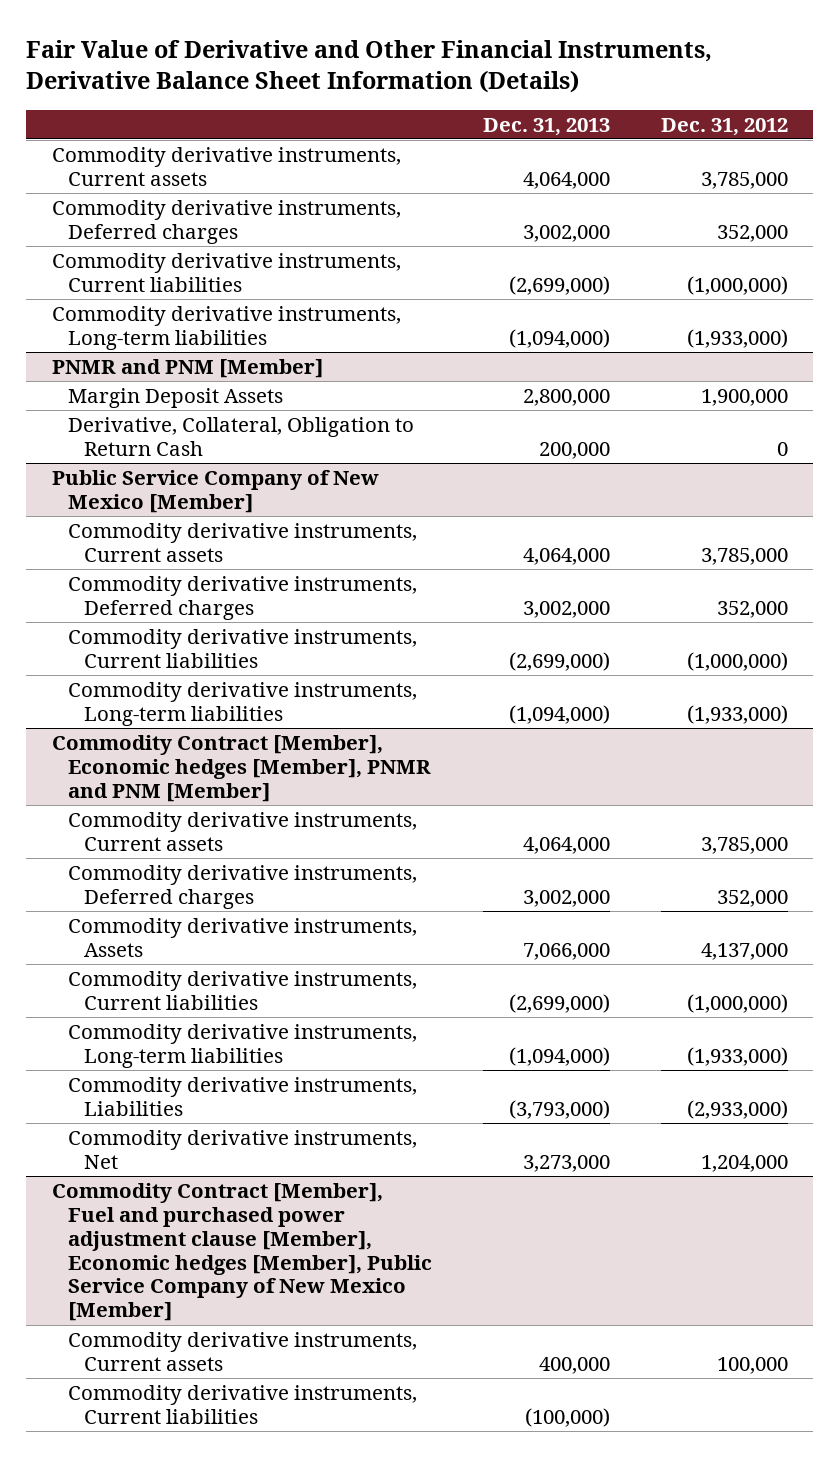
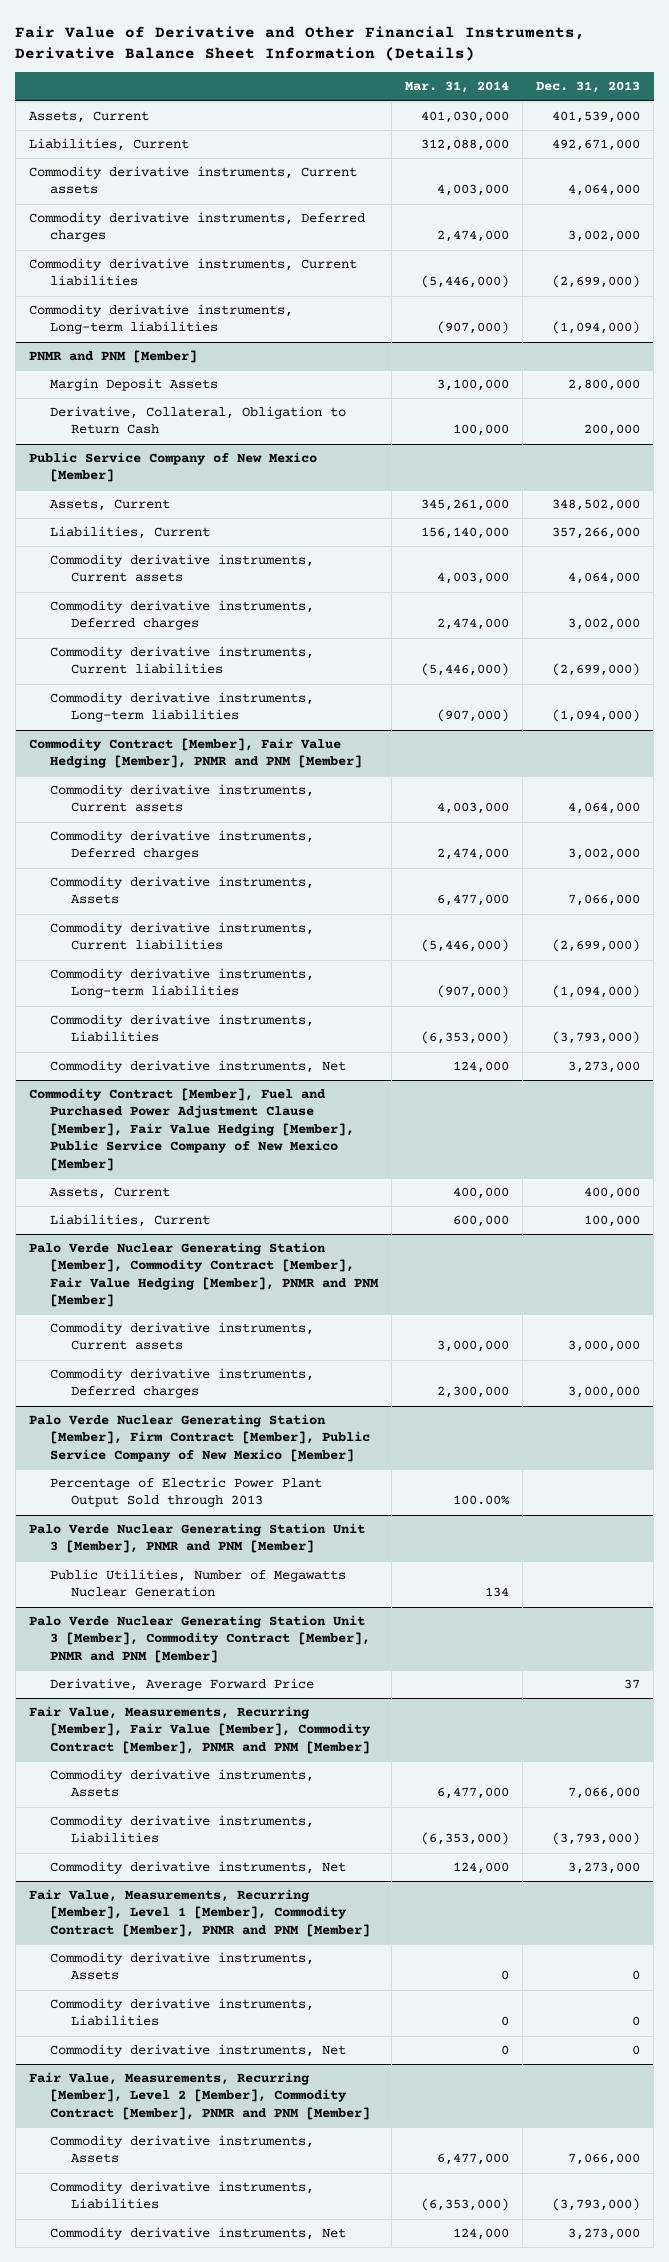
- | Dec. 31, 2013 | Dec. 31, 2012
+ | Mar. 31, 2014 | Dec. 31, 2013
+ Assets, Current | 401,030,000 | 401,539,000
+ Liabilities, Current | 312,088,000 | 492,671,000
@ Public Service Company of New Mexico [Member]
+ Assets, Current | 345,261,000 | 348,502,000
+ Liabilities, Current | 156,140,000 | 357,266,000
- Commodity Contract [Member], Economic hedges [Member], PNMR and PNM [Member]
+ Commodity Contract [Member], Fair Value Hedging [Member], PNMR and PNM [Member]
- Commodity Contract [Member], Fuel and purchased power adjustment clause [Member], Economic hedges [Member], Public Service Company of New Mexico [Member]
- Commodity derivative instruments, Current assets | 400,000 | 100,000
- Commodity derivative instruments, Current liabilities | (100,000) |
+ Commodity Contract [Member], Fuel and Purchased Power Adjustment Clause [Member], Fair Value Hedging [Member], Public Service Company of New Mexico [Member]
+ Assets, Current | 400,000 | 400,000
+ Liabilities, Current | 600,000 | 100,000
+ Palo Verde Nuclear Generating Station [Member], Commodity Contract [Member], Fair Value Hedging [Member], PNMR and PNM [Member]
+ Commodity derivative instruments, Current assets | 3,000,000 | 3,000,000
+ Commodity derivative instruments, Deferred charges | 2,300,000 | 3,000,000
+ Palo Verde Nuclear Generating Station [Member], Firm Contract [Member], Public Service Company of New Mexico [Member]
+ Percentage of Electric Power Plant Output Sold through 2013 | 100.00% |
+ Palo Verde Nuclear Generating Station Unit 3 [Member], PNMR and PNM [Member]
+ Public Utilities, Number of Megawatts Nuclear Generation | 134 |
+ Palo Verde Nuclear Generating Station Unit 3 [Member], Commodity Contract [Member], PNMR and PNM [Member]
+ Derivative, Average Forward Price | | 37
+ Fair Value, Measurements, Recurring [Member], Fair Value [Member], Commodity Contract [Member], PNMR and PNM [Member]
+ Commodity derivative instruments, Assets | 6,477,000 | 7,066,000
+ Commodity derivative instruments, Liabilities | (6,353,000) | (3,793,000)
+ Commodity derivative instruments, Net | 124,000 | 3,273,000
+ Fair Value, Measurements, Recurring [Member], Level 1 [Member], Commodity Contract [Member], PNMR and PNM [Member]
+ Commodity derivative instruments, Assets | 0 | 0
+ Commodity derivative instruments, Liabilities | 0 | 0
+ Commodity derivative instruments, Net | 0 | 0
+ Fair Value, Measurements, Recurring [Member], Level 2 [Member], Commodity Contract [Member], PNMR and PNM [Member]
+ Commodity derivative instruments, Assets | 6,477,000 | 7,066,000
+ Commodity derivative instruments, Liabilities | (6,353,000) | (3,793,000)
+ Commodity derivative instruments, Net | 124,000 | 3,273,000

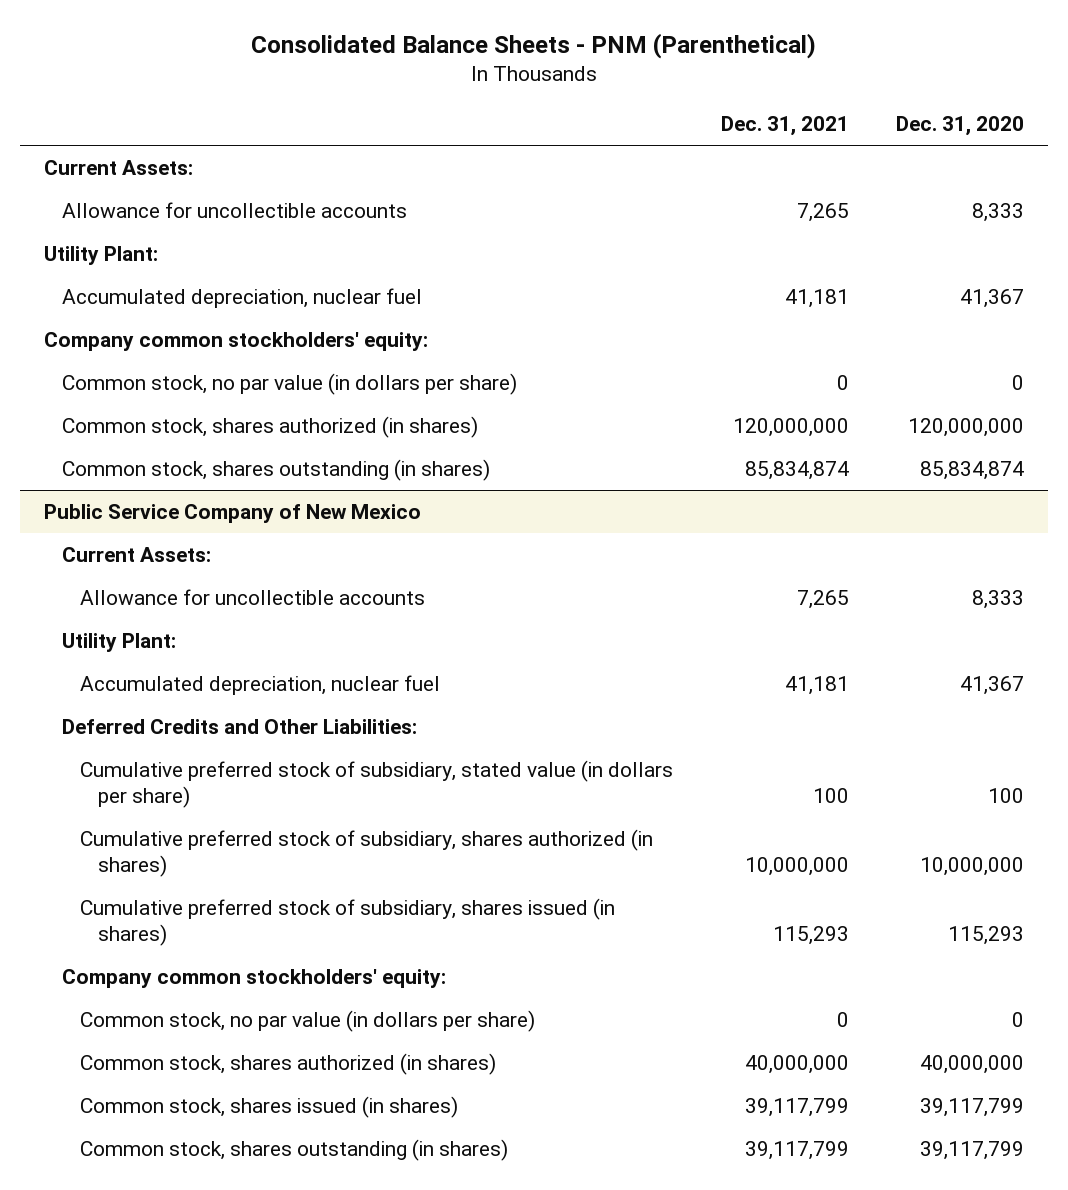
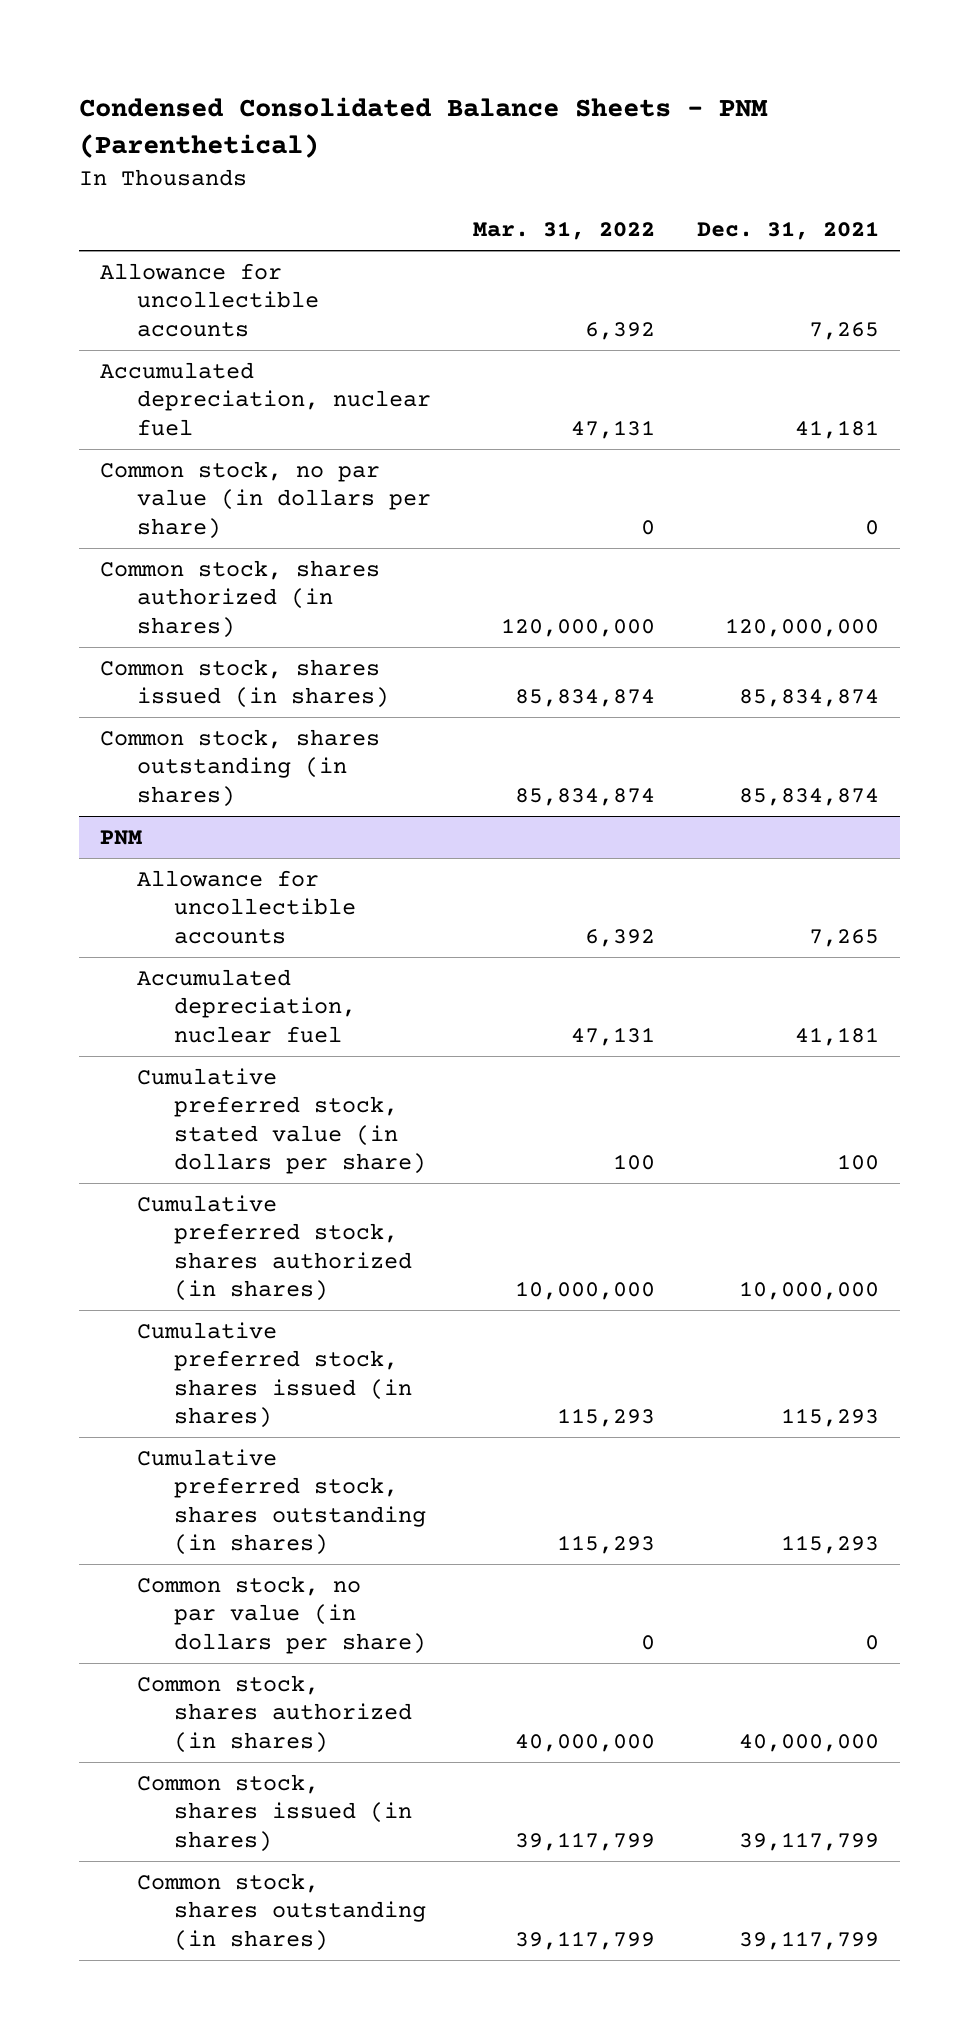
- Consolidated Balance Sheets - PNM (Parenthetical)
+ Condensed Consolidated Balance Sheets - PNM (Parenthetical)
- | Dec. 31, 2021 | Dec. 31, 2020
+ | Mar. 31, 2022 | Dec. 31, 2021
- Current Assets:
- Utility Plant:
- Company common stockholders' equity:
+ Common stock, shares issued (in shares) | 85,834,874 | 85,834,874
- Public Service Company of New Mexico
- Current Assets:
+ PNM
- Utility Plant:
- Deferred Credits and Other Liabilities:
- Cumulative preferred stock of subsidiary, stated value (in dollars per share) | 100 | 100
- Cumulative preferred stock of subsidiary, shares authorized (in shares) | 10,000,000 | 10,000,000
- Cumulative preferred stock of subsidiary, shares issued (in shares) | 115,293 | 115,293
- Company common stockholders' equity:
+ Cumulative preferred stock, stated value (in dollars per share) | 100 | 100
+ Cumulative preferred stock, shares authorized (in shares) | 10,000,000 | 10,000,000
+ Cumulative preferred stock, shares issued (in shares) | 115,293 | 115,293
+ Cumulative preferred stock, shares outstanding (in shares) | 115,293 | 115,293

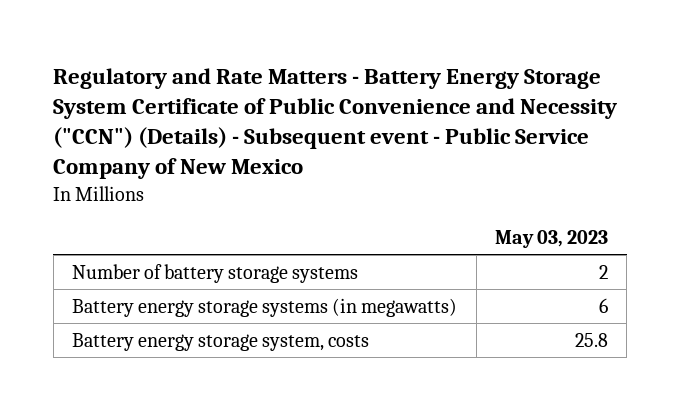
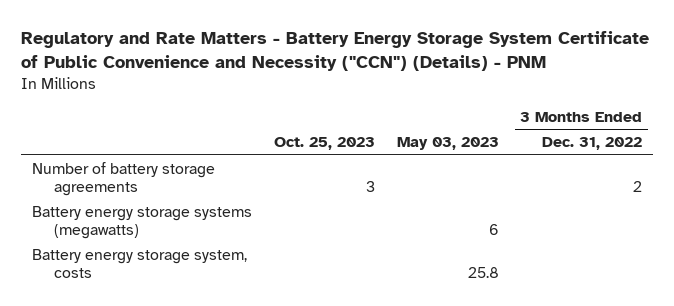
- Regulatory and Rate Matters - Battery Energy Storage System Certificate of Public Convenience and Necessity ("CCN") (Details) - Subsequent event - Public Service Company of New Mexico
+ Regulatory and Rate Matters - Battery Energy Storage System Certificate of Public Convenience and Necessity ("CCN") (Details) - PNM
- | May 03, 2023
+ | Oct. 25, 2023 | May 03, 2023 | 3 Months Ended Dec. 31, 2022
- Number of battery storage systems | 2
- Battery energy storage systems (in megawatts) | 6
+ Number of battery storage agreements | 3 | | 2
+ Battery energy storage systems (megawatts) | | 6 |

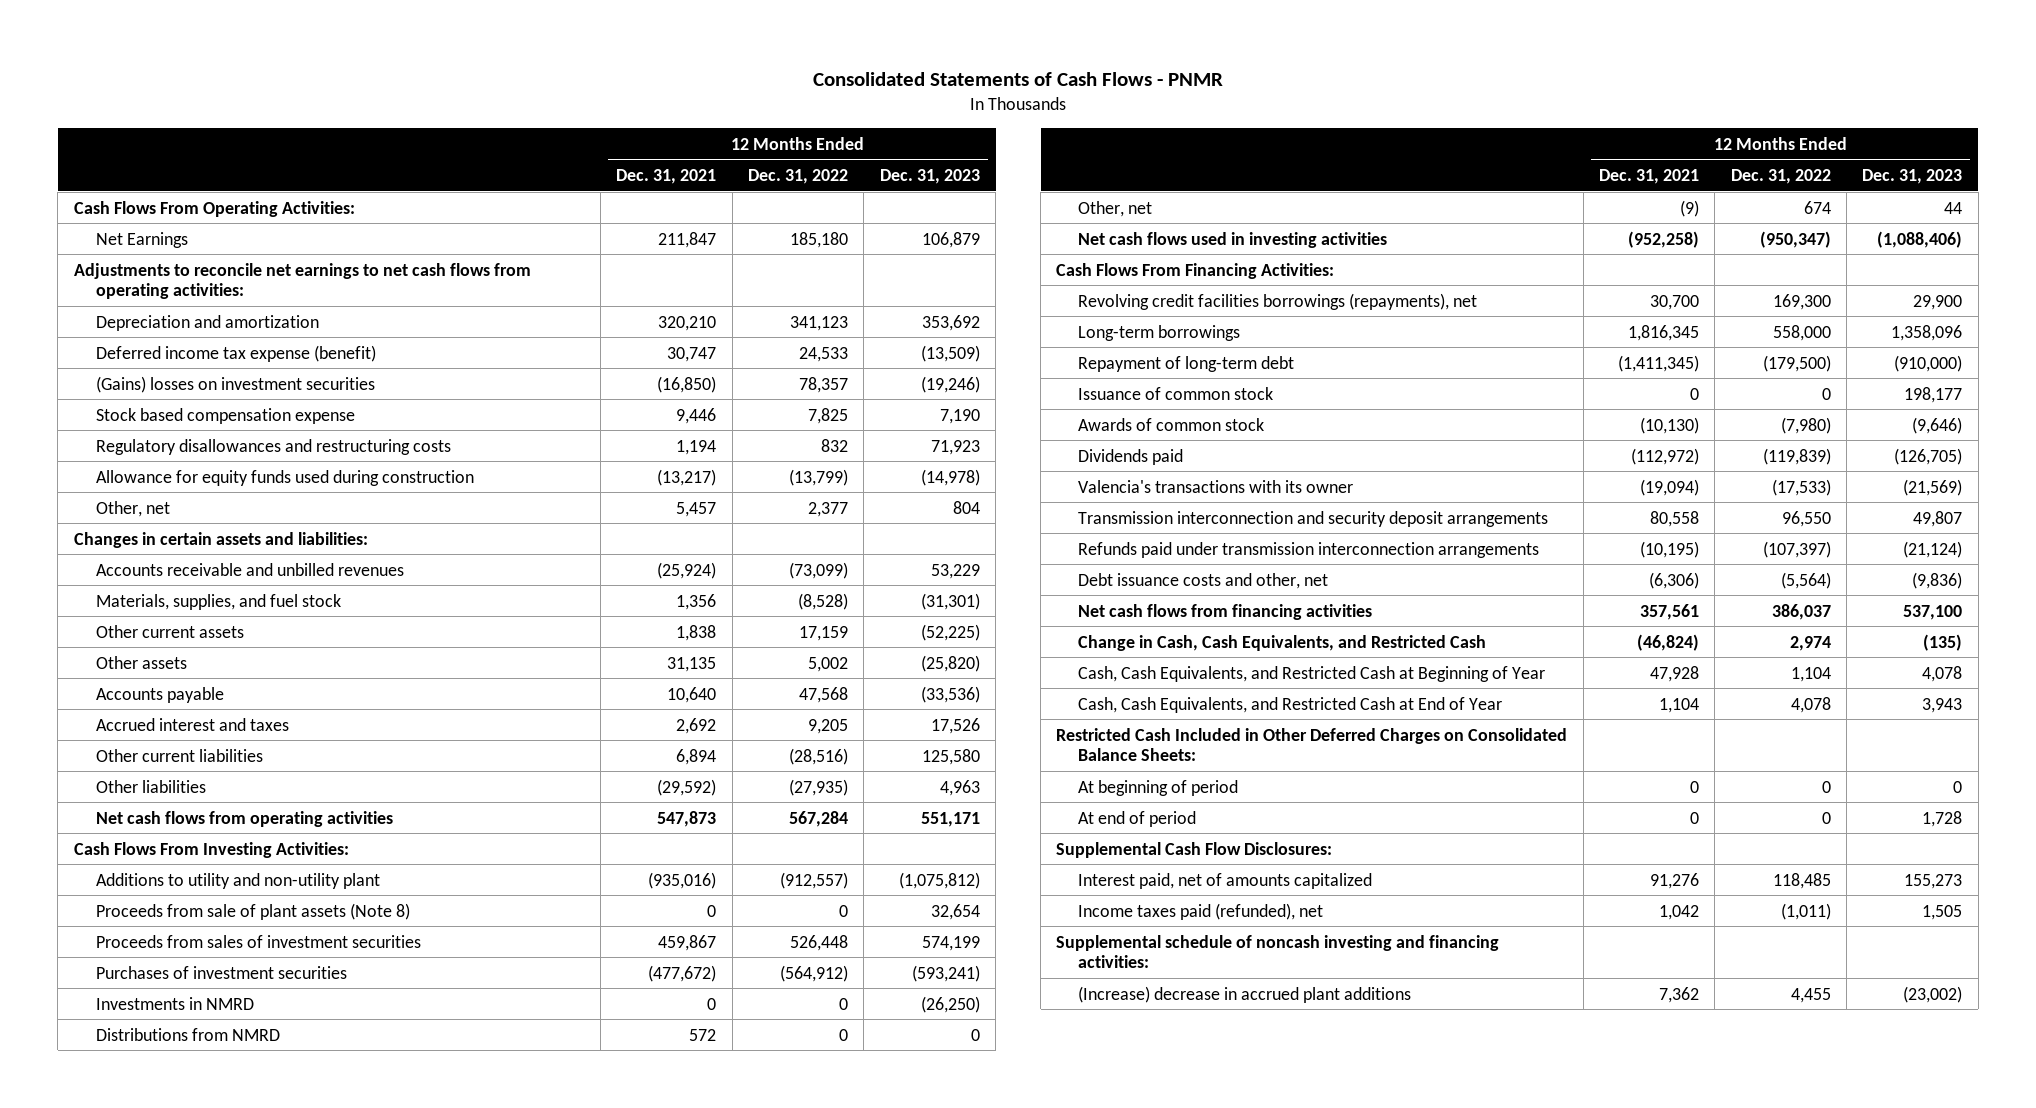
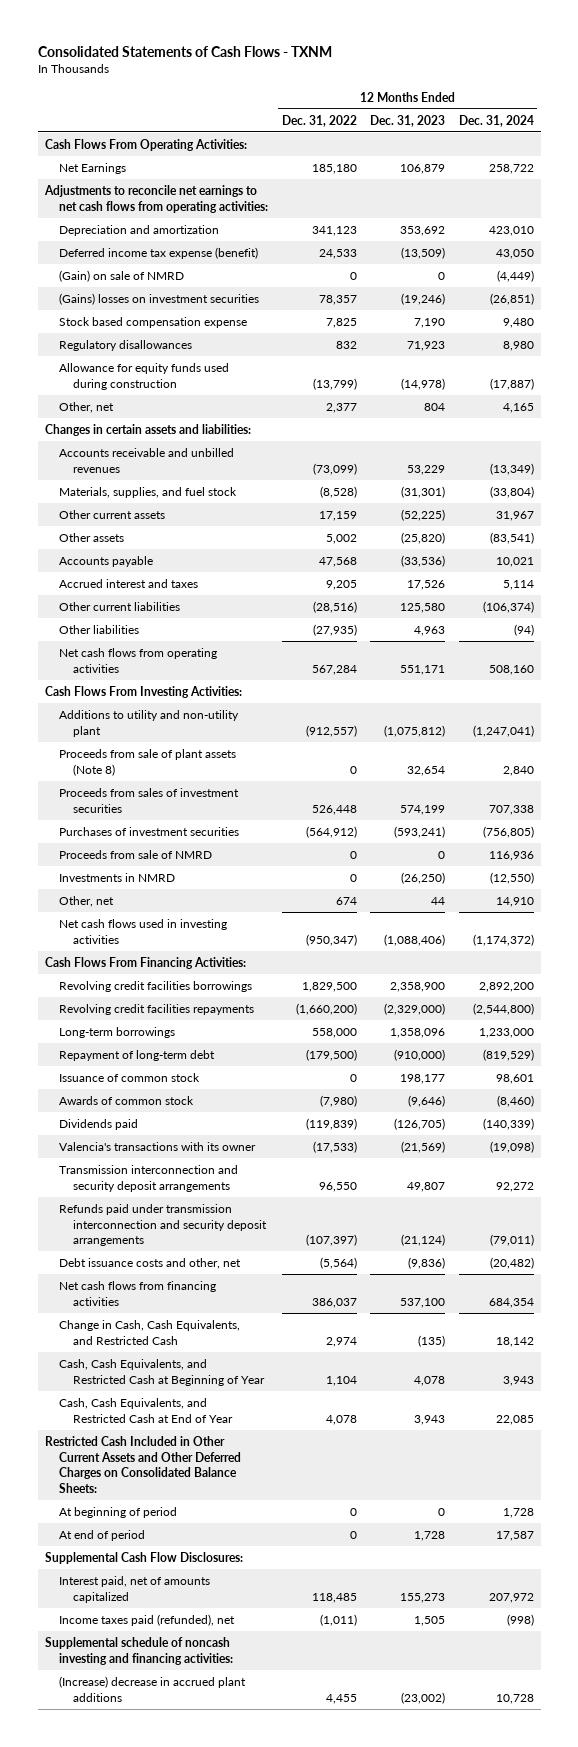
- Consolidated Statements of Cash Flows - PNMR
+ Consolidated Statements of Cash Flows - TXNM
- | 12 Months Ended Dec. 31, 2021 | 12 Months Ended Dec. 31, 2022 | 12 Months Ended Dec. 31, 2023
+ | 12 Months Ended Dec. 31, 2022 | 12 Months Ended Dec. 31, 2023 | 12 Months Ended Dec. 31, 2024
+ (Gain) on sale of NMRD | 0 | 0 | (4,449)
- Regulatory disallowances and restructuring costs | 1,194 | 832 | 71,923
+ Regulatory disallowances | 832 | 71,923 | 8,980
+ Proceeds from sale of NMRD | 0 | 0 | 116,936
- Distributions from NMRD | 572 | 0 | 0
- Revolving credit facilities borrowings (repayments), net | 30,700 | 169,300 | 29,900
+ Revolving credit facilities borrowings | 1,829,500 | 2,358,900 | 2,892,200
+ Revolving credit facilities repayments | (1,660,200) | (2,329,000) | (2,544,800)
- Refunds paid under transmission interconnection arrangements | (10,195) | (107,397) | (21,124)
+ Refunds paid under transmission interconnection and security deposit arrangements | (107,397) | (21,124) | (79,011)
- Restricted Cash Included in Other Deferred Charges on Consolidated Balance Sheets:
+ Restricted Cash Included in Other Current Assets and Other Deferred Charges on Consolidated Balance Sheets:

